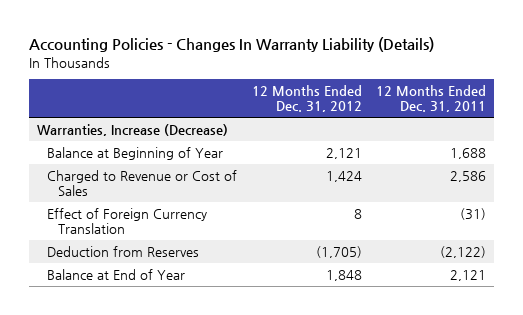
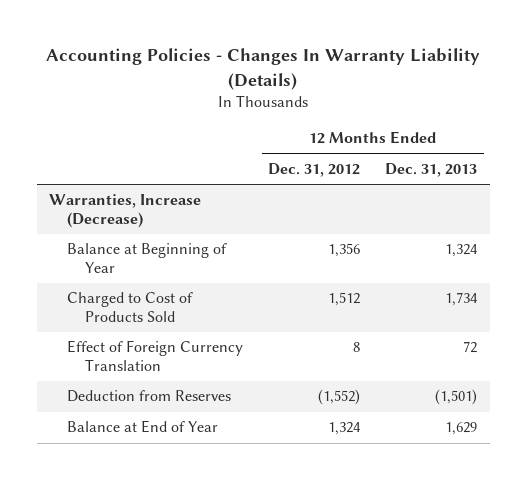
- | 12 Months Ended Dec. 31, 2012 | 12 Months Ended Dec. 31, 2011
+ | 12 Months Ended Dec. 31, 2012 | 12 Months Ended Dec. 31, 2013
- Balance at Beginning of Year | 2,121 | 1,688
- Charged to Revenue or Cost of Sales | 1,424 | 2,586
+ Balance at Beginning of Year | 1,356 | 1,324
+ Charged to Cost of Products Sold | 1,512 | 1,734
- Deduction from Reserves | (1,705) | (2,122)
- Balance at End of Year | 1,848 | 2,121
+ Deduction from Reserves | (1,552) | (1,501)
+ Balance at End of Year | 1,324 | 1,629

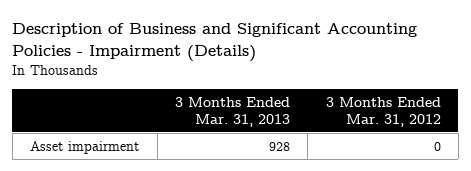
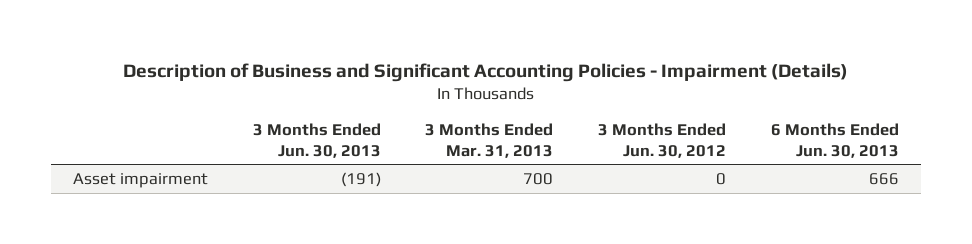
- | 3 Months Ended Mar. 31, 2013 | 3 Months Ended Mar. 31, 2012
+ | 3 Months Ended Jun. 30, 2013 | 3 Months Ended Mar. 31, 2013 | 3 Months Ended Jun. 30, 2012 | 6 Months Ended Jun. 30, 2013
- Asset impairment | 928 | 0
+ Asset impairment | (191) | 700 | 0 | 666

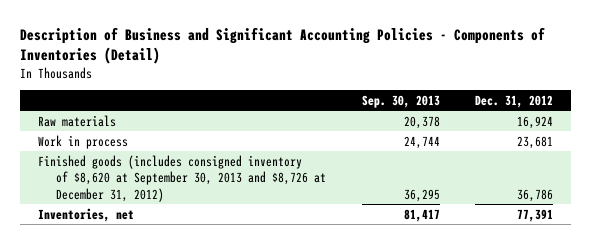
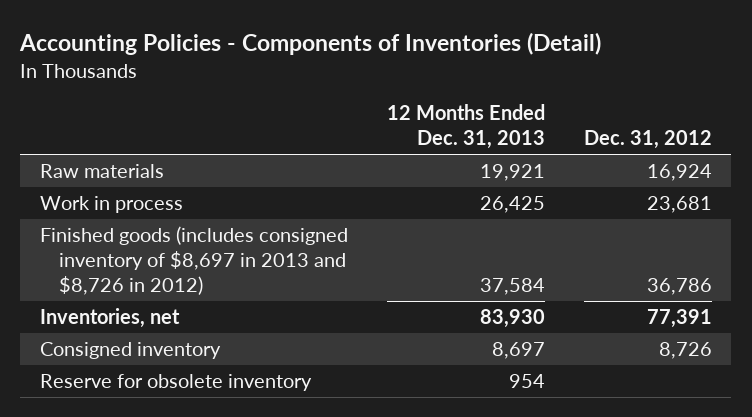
- Description of Business and Significant Accounting Policies - Components of Inventories (Detail)
+ Accounting Policies - Components of Inventories (Detail)
- | Sep. 30, 2013 | Dec. 31, 2012
+ | 12 Months Ended Dec. 31, 2013 | Dec. 31, 2012
- Finished goods (includes consigned inventory of $8,620 at September 30, 2013 and $8,726 at December 31, 2012) | 36,295 | 36,786
+ Finished goods (includes consigned inventory of $8,697 in 2013 and $8,726 in 2012) | 37,584 | 36,786
+ Consigned inventory | 8,697 | 8,726
+ Reserve for obsolete inventory | 954 |

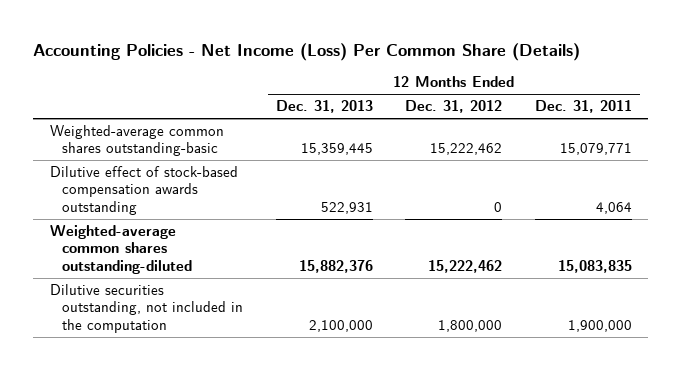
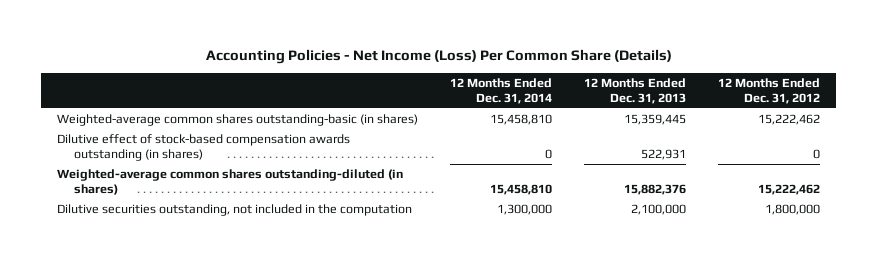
- | 12 Months Ended Dec. 31, 2013 | 12 Months Ended Dec. 31, 2012 | 12 Months Ended Dec. 31, 2011
+ | 12 Months Ended Dec. 31, 2014 | 12 Months Ended Dec. 31, 2013 | 12 Months Ended Dec. 31, 2012
- Weighted-average common shares outstanding-basic | 15,359,445 | 15,222,462 | 15,079,771
- Dilutive effect of stock-based compensation awards outstanding | 522,931 | 0 | 4,064
- Weighted-average common shares outstanding-diluted | 15,882,376 | 15,222,462 | 15,083,835
+ Weighted-average common shares outstanding-basic (in shares) | 15,458,810 | 15,359,445 | 15,222,462
+ Dilutive effect of stock-based compensation awards outstanding (in shares) | 0 | 522,931 | 0
+ Weighted-average common shares outstanding-diluted (in shares) | 15,458,810 | 15,882,376 | 15,222,462

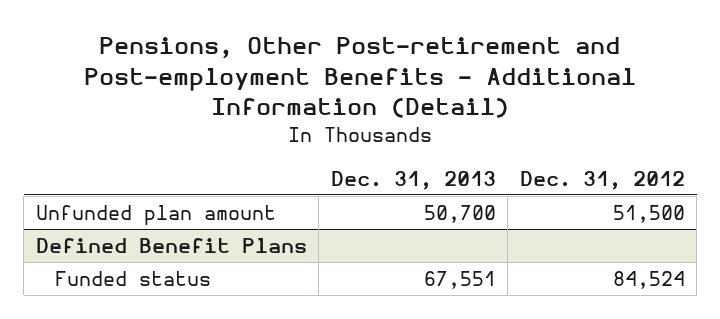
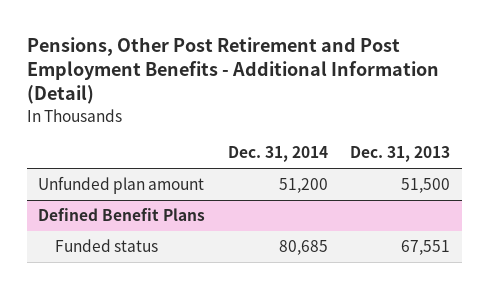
- Pensions, Other Post-retirement and Post-employment Benefits - Additional Information (Detail)
+ Pensions, Other Post Retirement and Post Employment Benefits - Additional Information (Detail)
- | Dec. 31, 2013 | Dec. 31, 2012
+ | Dec. 31, 2014 | Dec. 31, 2013
- Unfunded plan amount | 50,700 | 51,500
+ Unfunded plan amount | 51,200 | 51,500

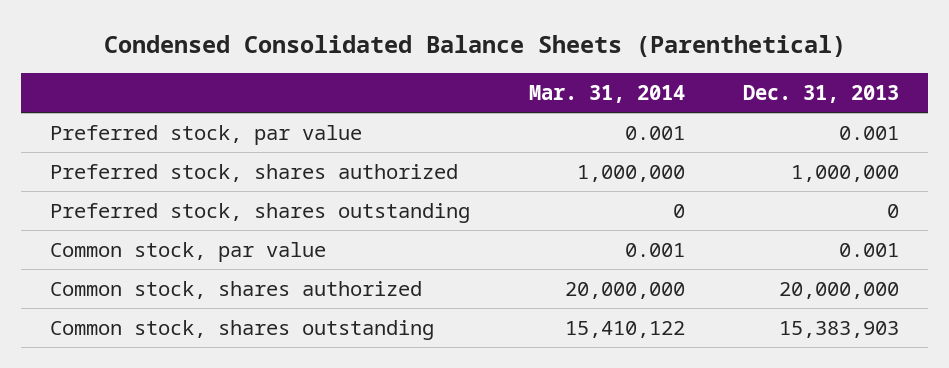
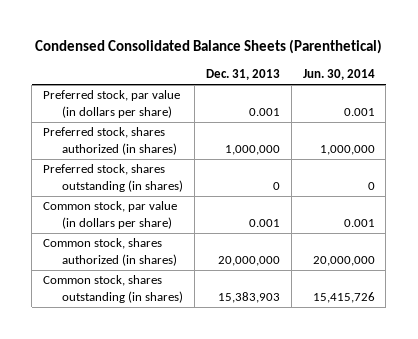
- | Mar. 31, 2014 | Dec. 31, 2013
+ | Dec. 31, 2013 | Jun. 30, 2014
- Preferred stock, par value | 0.001 | 0.001
- Preferred stock, shares authorized | 1,000,000 | 1,000,000
- Preferred stock, shares outstanding | 0 | 0
- Common stock, par value | 0.001 | 0.001
- Common stock, shares authorized | 20,000,000 | 20,000,000
- Common stock, shares outstanding | 15,410,122 | 15,383,903
+ Preferred stock, par value (in dollars per share) | 0.001 | 0.001
+ Preferred stock, shares authorized (in shares) | 1,000,000 | 1,000,000
+ Preferred stock, shares outstanding (in shares) | 0 | 0
+ Common stock, par value (in dollars per share) | 0.001 | 0.001
+ Common stock, shares authorized (in shares) | 20,000,000 | 20,000,000
+ Common stock, shares outstanding (in shares) | 15,383,903 | 15,415,726

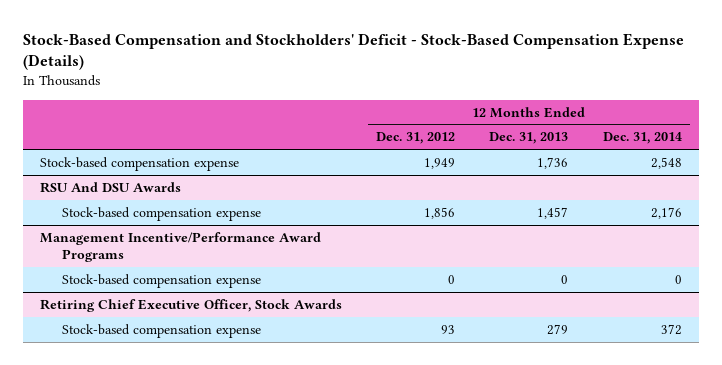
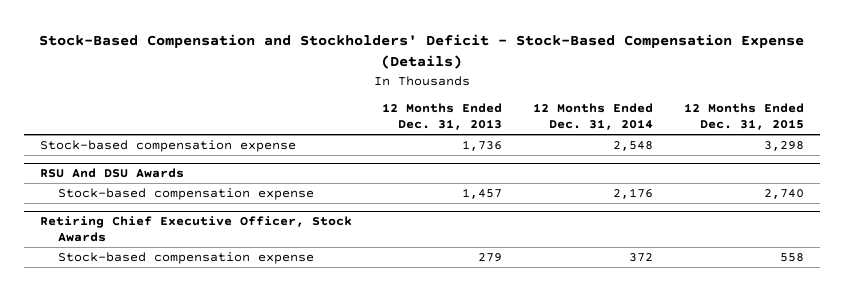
- | 12 Months Ended Dec. 31, 2012 | 12 Months Ended Dec. 31, 2013 | 12 Months Ended Dec. 31, 2014
+ | 12 Months Ended Dec. 31, 2013 | 12 Months Ended Dec. 31, 2014 | 12 Months Ended Dec. 31, 2015
- Management Incentive/Performance Award Programs
- Stock-based compensation expense | 0 | 0 | 0

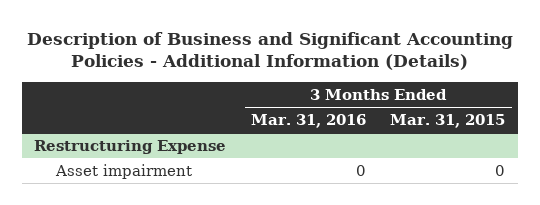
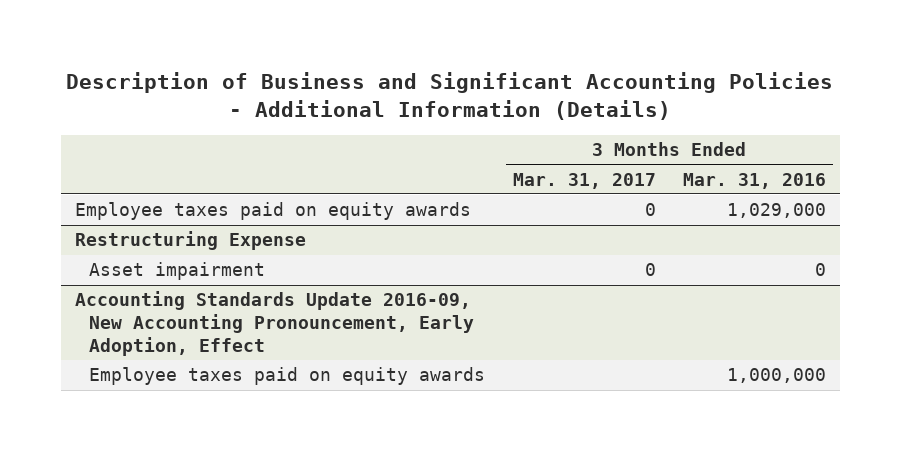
- | 3 Months Ended Mar. 31, 2016 | 3 Months Ended Mar. 31, 2015
+ | 3 Months Ended Mar. 31, 2017 | 3 Months Ended Mar. 31, 2016
+ Employee taxes paid on equity awards | 0 | 1,029,000
+ Accounting Standards Update 2016-09, New Accounting Pronouncement, Early Adoption, Effect
+ Employee taxes paid on equity awards | | 1,000,000

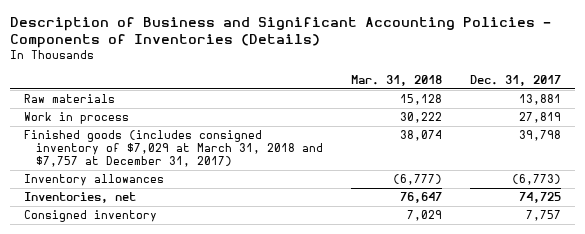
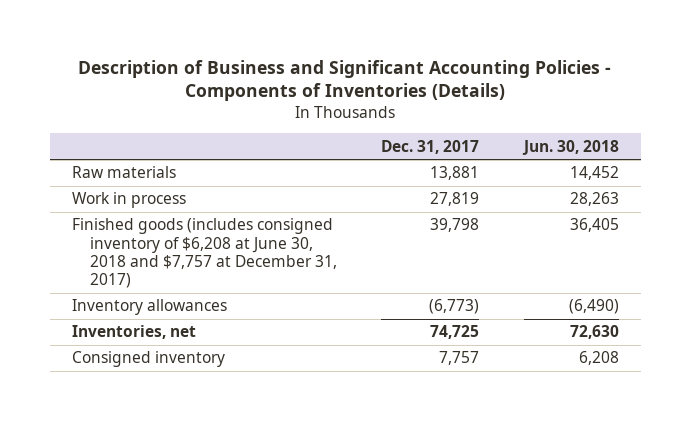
- | Mar. 31, 2018 | Dec. 31, 2017
+ | Dec. 31, 2017 | Jun. 30, 2018
- Finished goods (includes consigned inventory of $7,029 at March 31, 2018 and $7,757 at December 31, 2017) | 38,074 | 39,798
+ Finished goods (includes consigned inventory of $6,208 at June 30, 2018 and $7,757 at December 31, 2017) | 39,798 | 36,405

